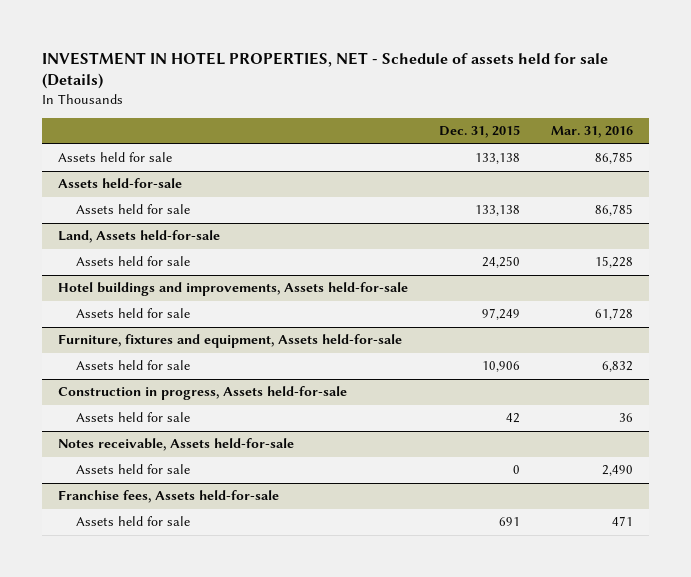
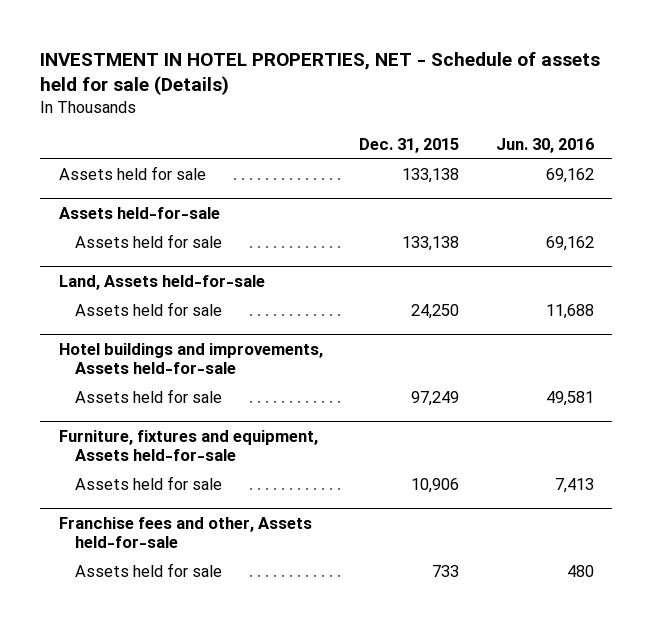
- | Dec. 31, 2015 | Mar. 31, 2016
+ | Dec. 31, 2015 | Jun. 30, 2016
- Construction in progress, Assets held-for-sale
- Assets held for sale | 42 | 36
- Notes receivable, Assets held-for-sale
- Assets held for sale | 0 | 2,490
- Franchise fees, Assets held-for-sale
- Assets held for sale | 691 | 471
+ Franchise fees and other, Assets held-for-sale
+ Assets held for sale | 733 | 480

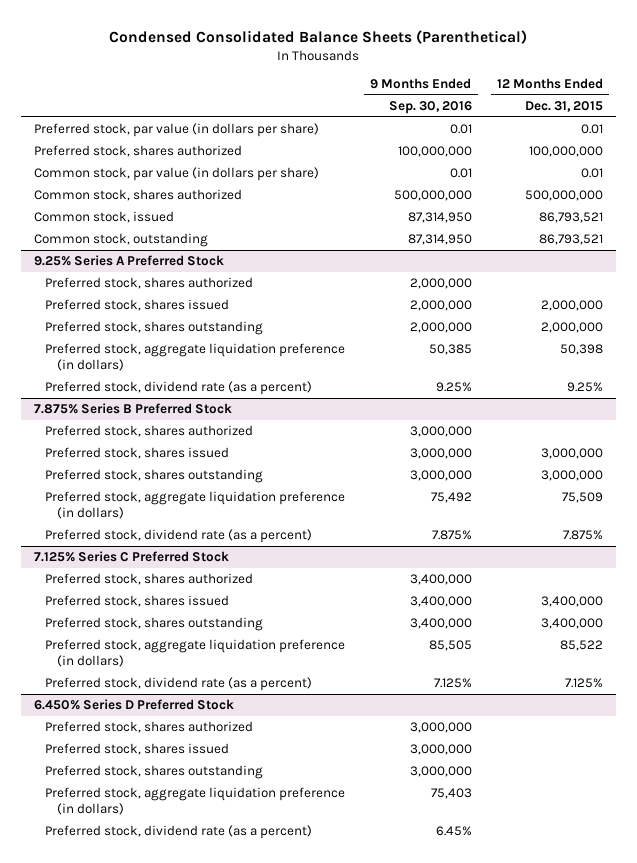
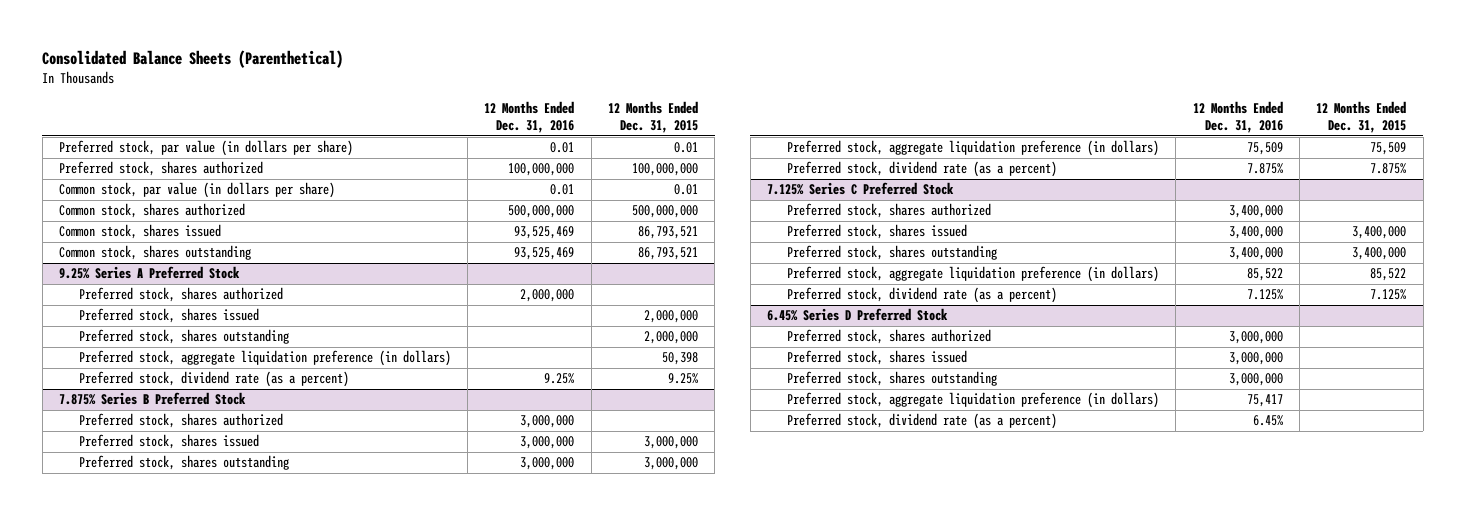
- Condensed Consolidated Balance Sheets (Parenthetical)
+ Consolidated Balance Sheets (Parenthetical)
- | 9 Months Ended Sep. 30, 2016 | 12 Months Ended Dec. 31, 2015
+ | 12 Months Ended Dec. 31, 2016 | 12 Months Ended Dec. 31, 2015
- Common stock, issued | 87,314,950 | 86,793,521
- Common stock, outstanding | 87,314,950 | 86,793,521
+ Common stock, shares issued | 93,525,469 | 86,793,521
+ Common stock, shares outstanding | 93,525,469 | 86,793,521
- 6.450% Series D Preferred Stock
+ 6.45% Series D Preferred Stock

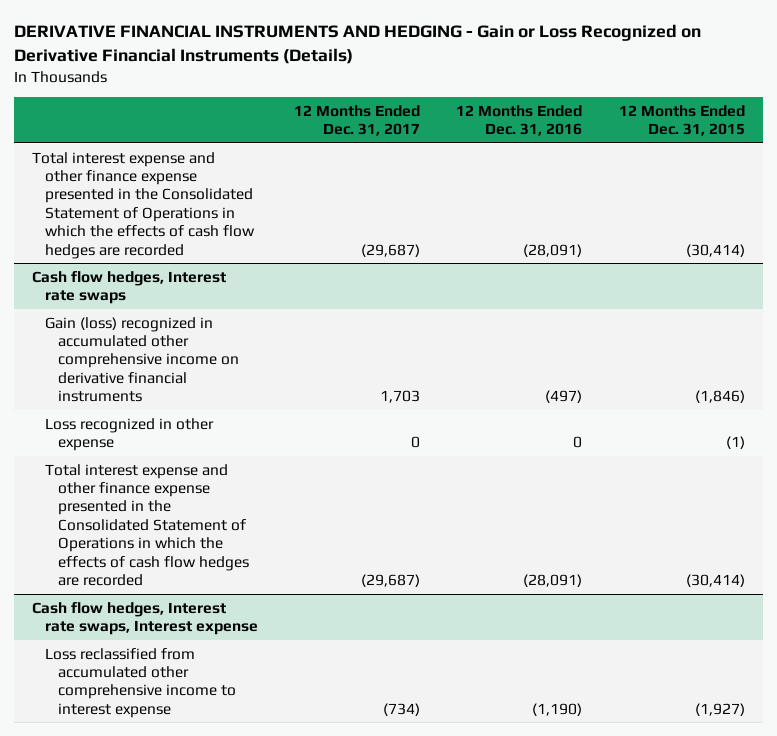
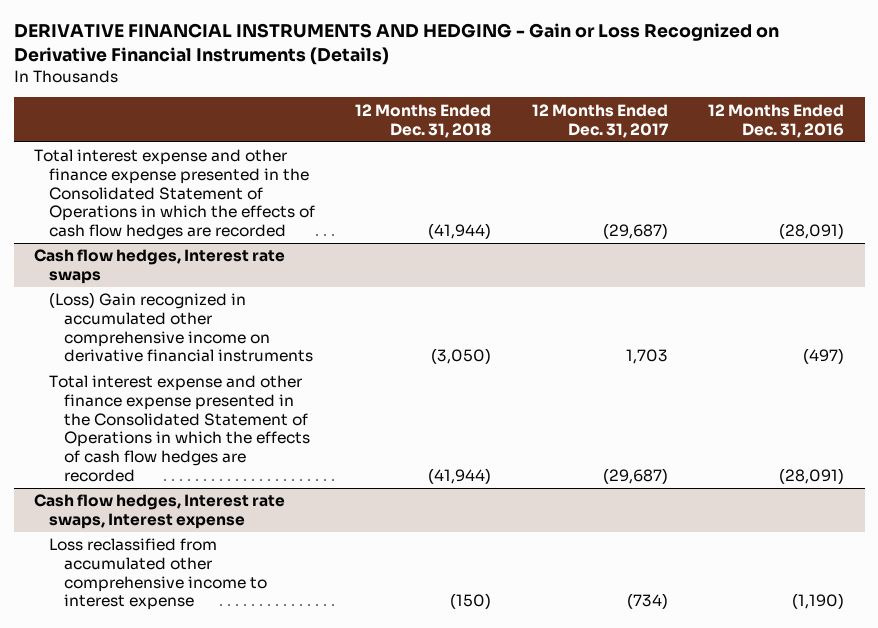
- | 12 Months Ended Dec. 31, 2017 | 12 Months Ended Dec. 31, 2016 | 12 Months Ended Dec. 31, 2015
+ | 12 Months Ended Dec. 31, 2018 | 12 Months Ended Dec. 31, 2017 | 12 Months Ended Dec. 31, 2016
@ Cash flow hedges, Interest rate swaps
- Gain (loss) recognized in accumulated other comprehensive income on derivative financial instruments | 1,703 | (497) | (1,846)
- Loss recognized in other expense | 0 | 0 | (1)
+ (Loss) Gain recognized in accumulated other comprehensive income on derivative financial instruments | (3,050) | 1,703 | (497)

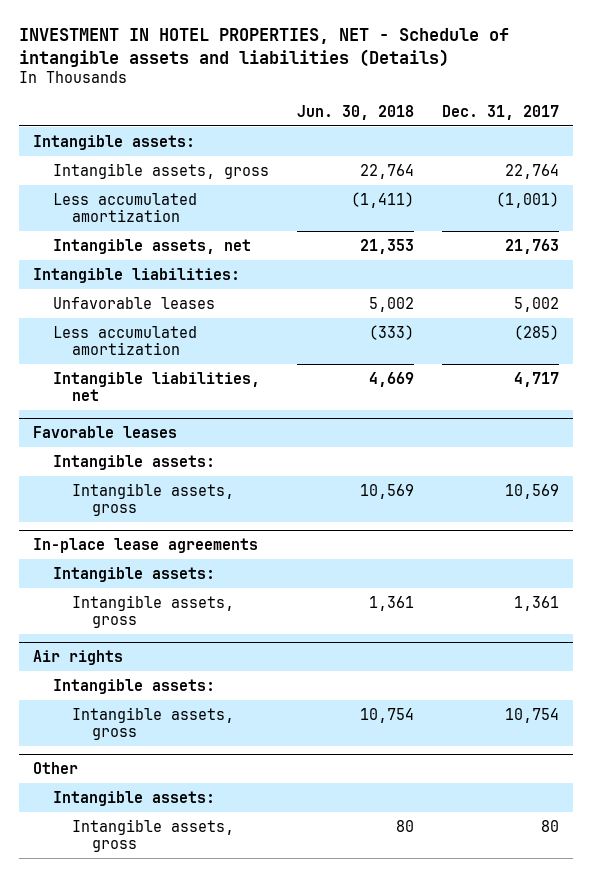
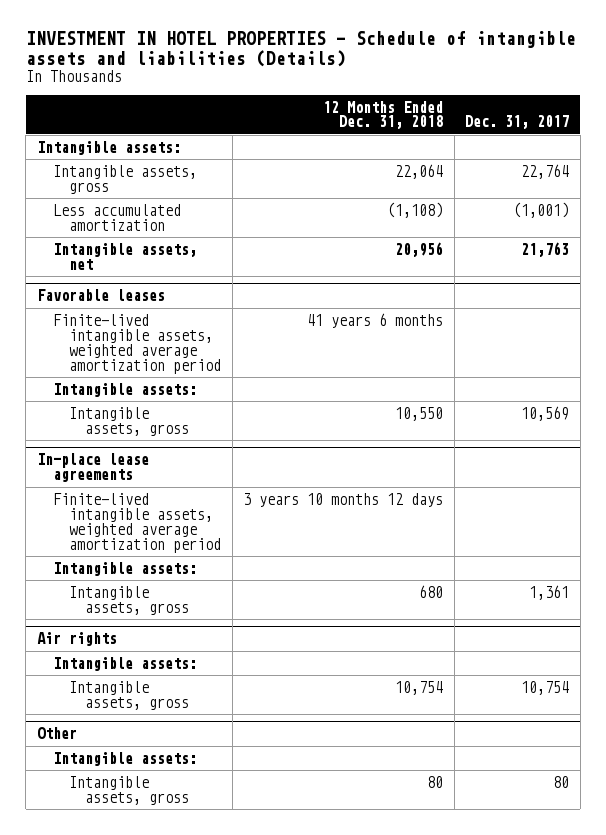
- INVESTMENT IN HOTEL PROPERTIES, NET - Schedule of intangible assets and liabilities (Details)
+ INVESTMENT IN HOTEL PROPERTIES - Schedule of intangible assets and liabilities (Details)
- | Jun. 30, 2018 | Dec. 31, 2017
+ | 12 Months Ended Dec. 31, 2018 | Dec. 31, 2017
- Intangible liabilities:
- Unfavorable leases | 5,002 | 5,002
- Less accumulated amortization | (333) | (285)
- Intangible liabilities, net | 4,669 | 4,717
@ Favorable leases
+ Finite-lived intangible assets, weighted average amortization period | 41 years 6 months |
@ In-place lease agreements
+ Finite-lived intangible assets, weighted average amortization period | 3 years 10 months 12 days |

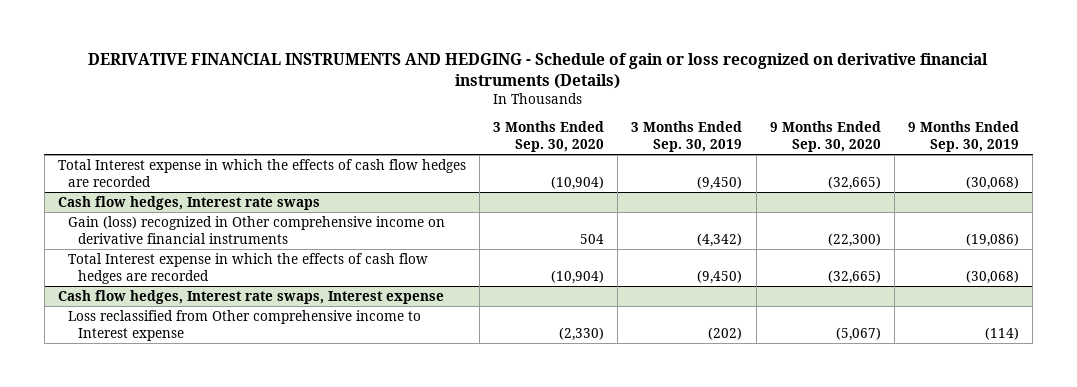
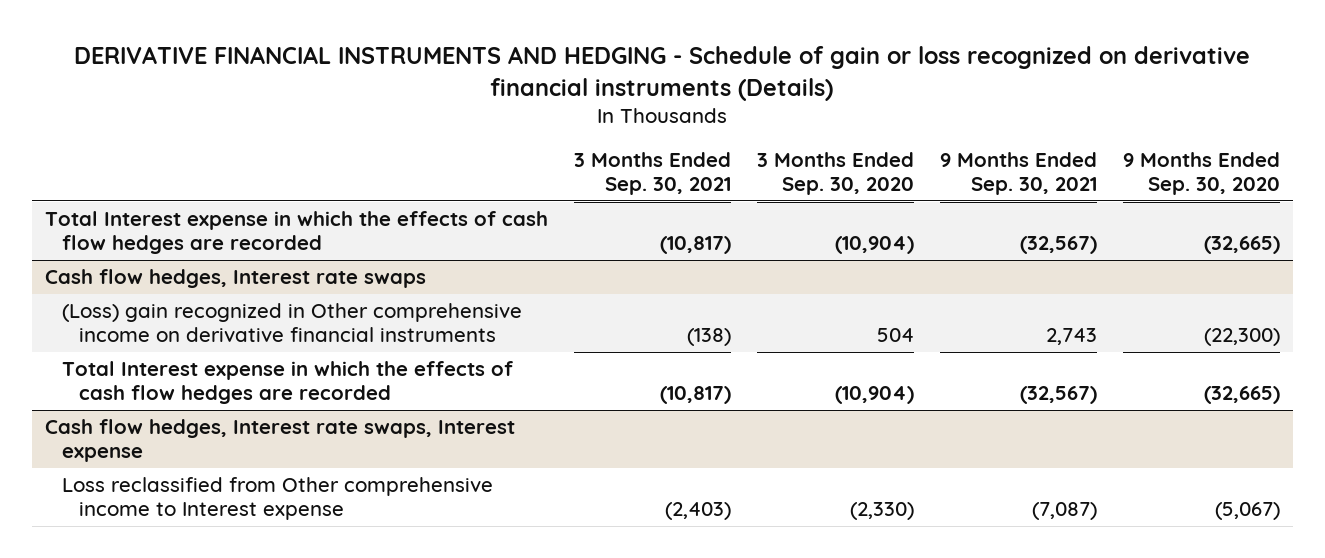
- | 3 Months Ended Sep. 30, 2020 | 3 Months Ended Sep. 30, 2019 | 9 Months Ended Sep. 30, 2020 | 9 Months Ended Sep. 30, 2019
+ | 3 Months Ended Sep. 30, 2021 | 3 Months Ended Sep. 30, 2020 | 9 Months Ended Sep. 30, 2021 | 9 Months Ended Sep. 30, 2020
@ Cash flow hedges, Interest rate swaps
- Gain (loss) recognized in Other comprehensive income on derivative financial instruments | 504 | (4,342) | (22,300) | (19,086)
+ (Loss) gain recognized in Other comprehensive income on derivative financial instruments | (138) | 504 | 2,743 | (22,300)

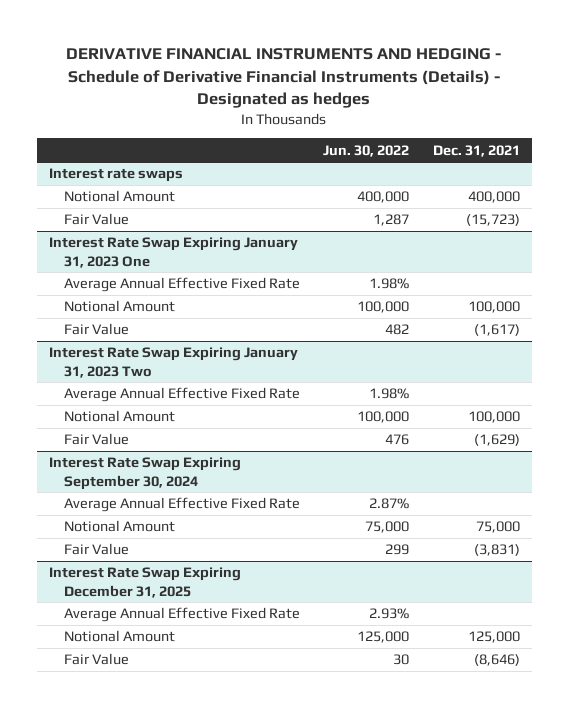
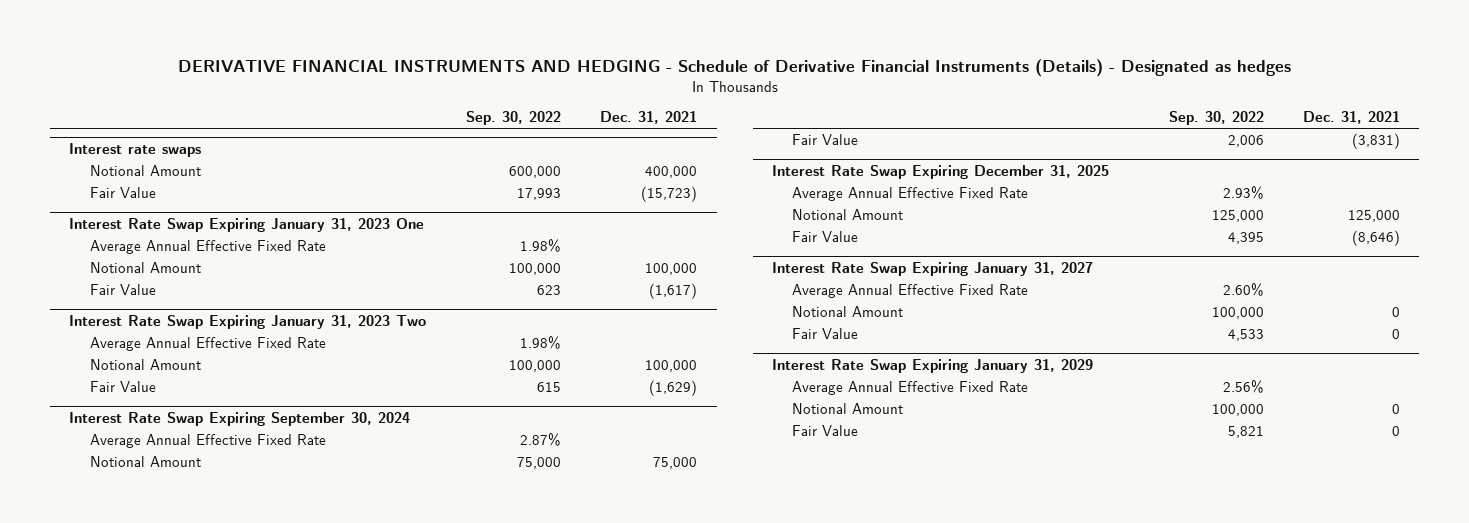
- | Jun. 30, 2022 | Dec. 31, 2021
+ | Sep. 30, 2022 | Dec. 31, 2021
+ Interest Rate Swap Expiring January 31, 2027
+ Average Annual Effective Fixed Rate | 2.60% |
+ Notional Amount | 100,000 | 0
+ Fair Value | 4,533 | 0
+ Interest Rate Swap Expiring January 31, 2029
+ Average Annual Effective Fixed Rate | 2.56% |
+ Notional Amount | 100,000 | 0
+ Fair Value | 5,821 | 0

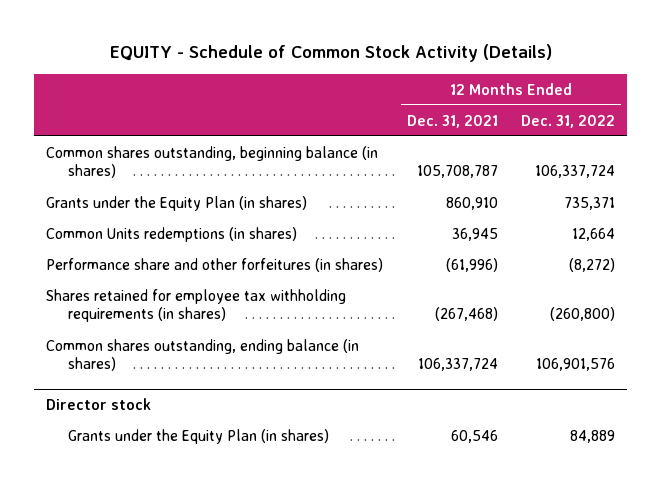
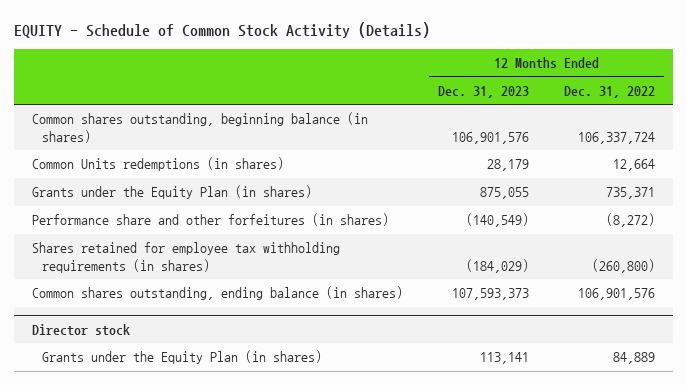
- | 12 Months Ended Dec. 31, 2021 | 12 Months Ended Dec. 31, 2022
+ | 12 Months Ended Dec. 31, 2023 | 12 Months Ended Dec. 31, 2022
moved down: Grants under the Equity Plan (in shares) | 875,055 | 735,371

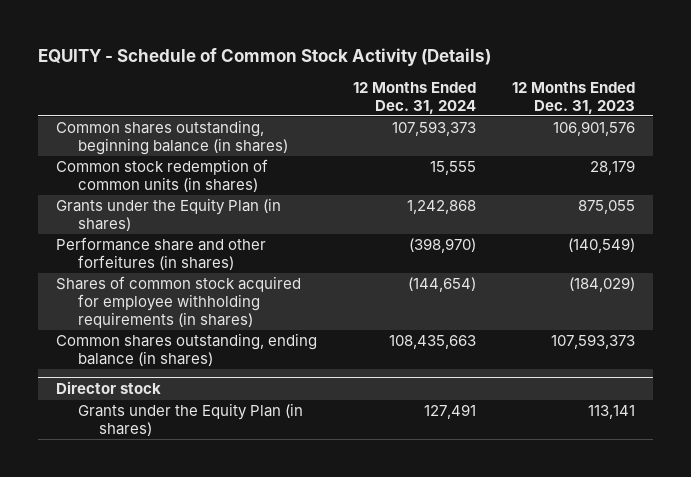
- | 12 Months Ended Dec. 31, 2023 | 12 Months Ended Dec. 31, 2022
+ | 12 Months Ended Dec. 31, 2024 | 12 Months Ended Dec. 31, 2023
- Common Units redemptions (in shares) | 28,179 | 12,664
+ Common stock redemption of common units (in shares) | 15,555 | 28,179
- Shares retained for employee tax withholding requirements (in shares) | (184,029) | (260,800)
+ Shares of common stock acquired for employee withholding requirements (in shares) | (144,654) | (184,029)

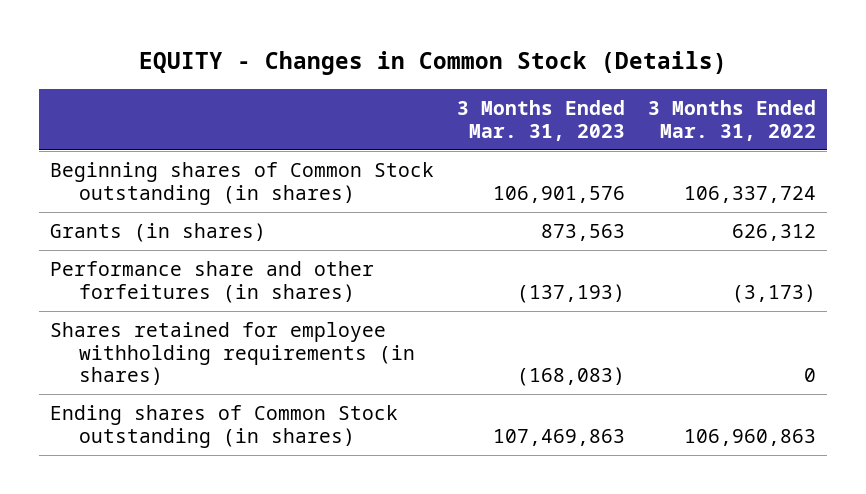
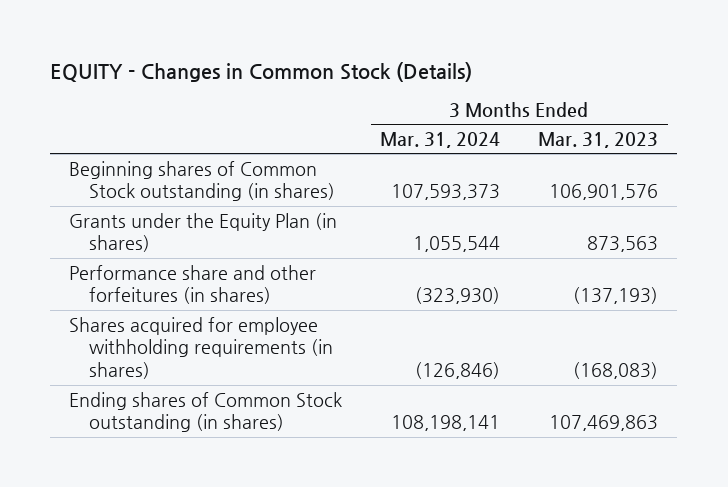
- | 3 Months Ended Mar. 31, 2023 | 3 Months Ended Mar. 31, 2022
+ | 3 Months Ended Mar. 31, 2024 | 3 Months Ended Mar. 31, 2023
- Grants (in shares) | 873,563 | 626,312
+ Grants under the Equity Plan (in shares) | 1,055,544 | 873,563
- Shares retained for employee withholding requirements (in shares) | (168,083) | 0
+ Shares acquired for employee withholding requirements (in shares) | (126,846) | (168,083)

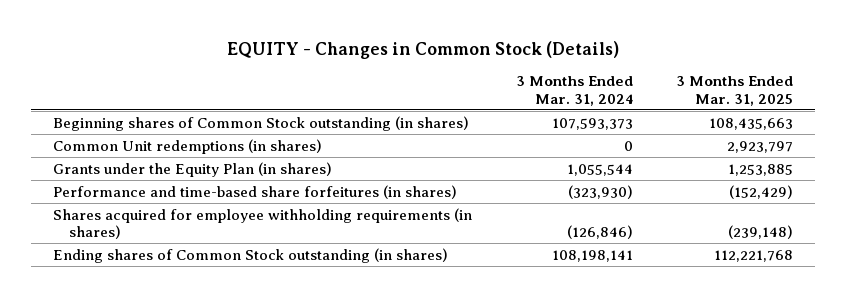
- | 3 Months Ended Mar. 31, 2024 | 3 Months Ended Mar. 31, 2023
+ | 3 Months Ended Mar. 31, 2024 | 3 Months Ended Mar. 31, 2025
+ Common Unit redemptions (in shares) | 0 | 2,923,797
- Performance share and other forfeitures (in shares) | (323,930) | (137,193)
+ Performance and time-based share forfeitures (in shares) | (323,930) | (152,429)

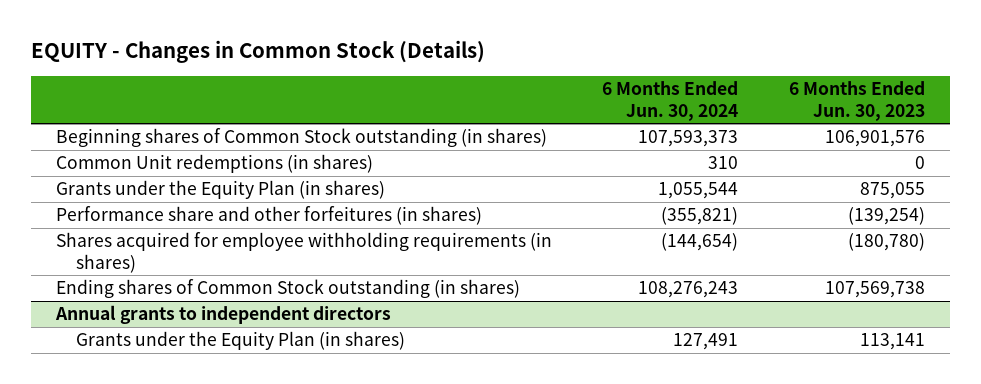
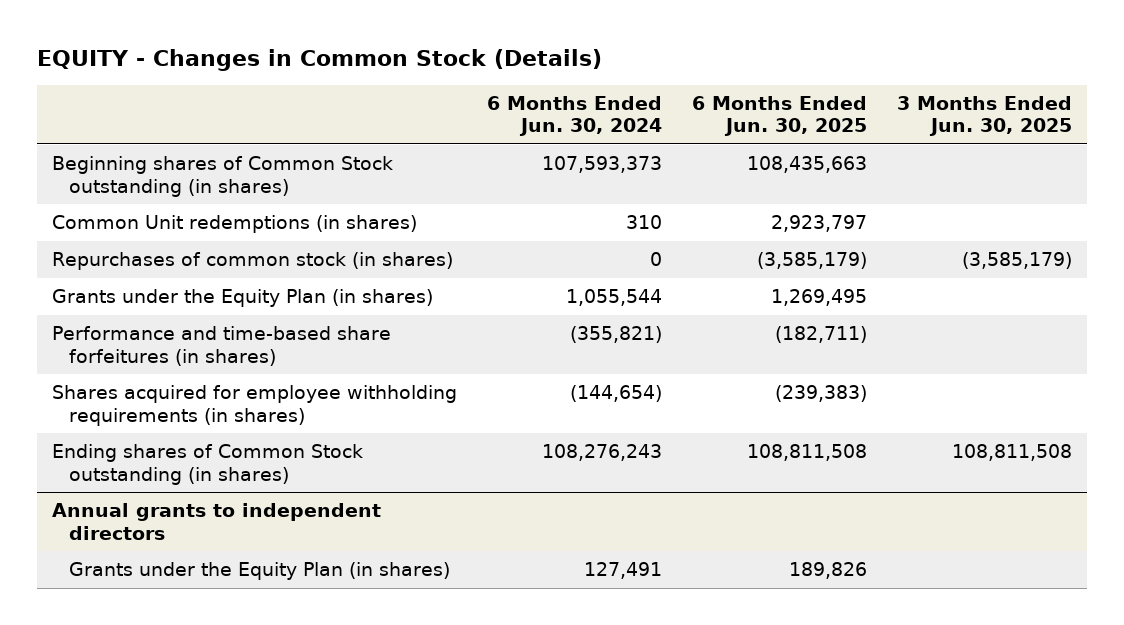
- | 6 Months Ended Jun. 30, 2024 | 6 Months Ended Jun. 30, 2023
+ | 6 Months Ended Jun. 30, 2024 | 6 Months Ended Jun. 30, 2025 | 3 Months Ended Jun. 30, 2025
+ Repurchases of common stock (in shares) | 0 | (3,585,179) | (3,585,179)
- Performance share and other forfeitures (in shares) | (355,821) | (139,254)
+ Performance and time-based share forfeitures (in shares) | (355,821) | (182,711) |

